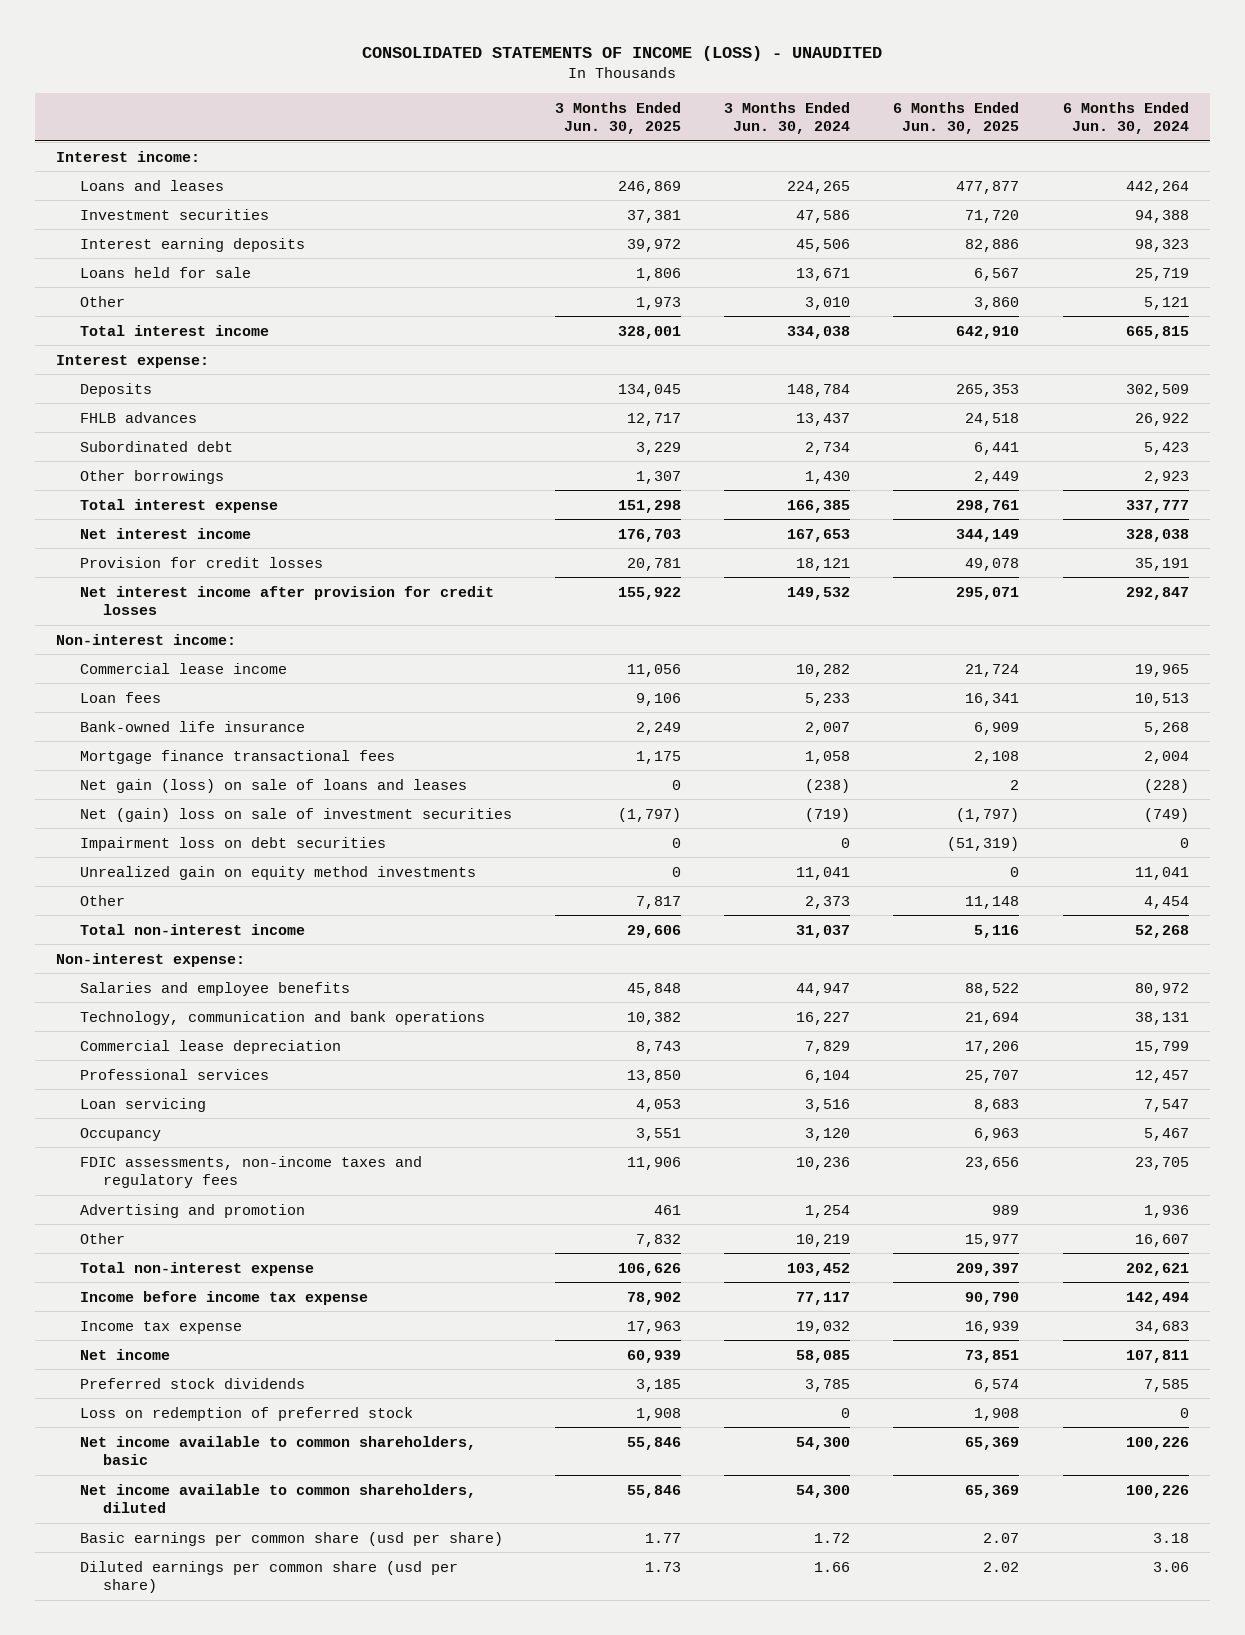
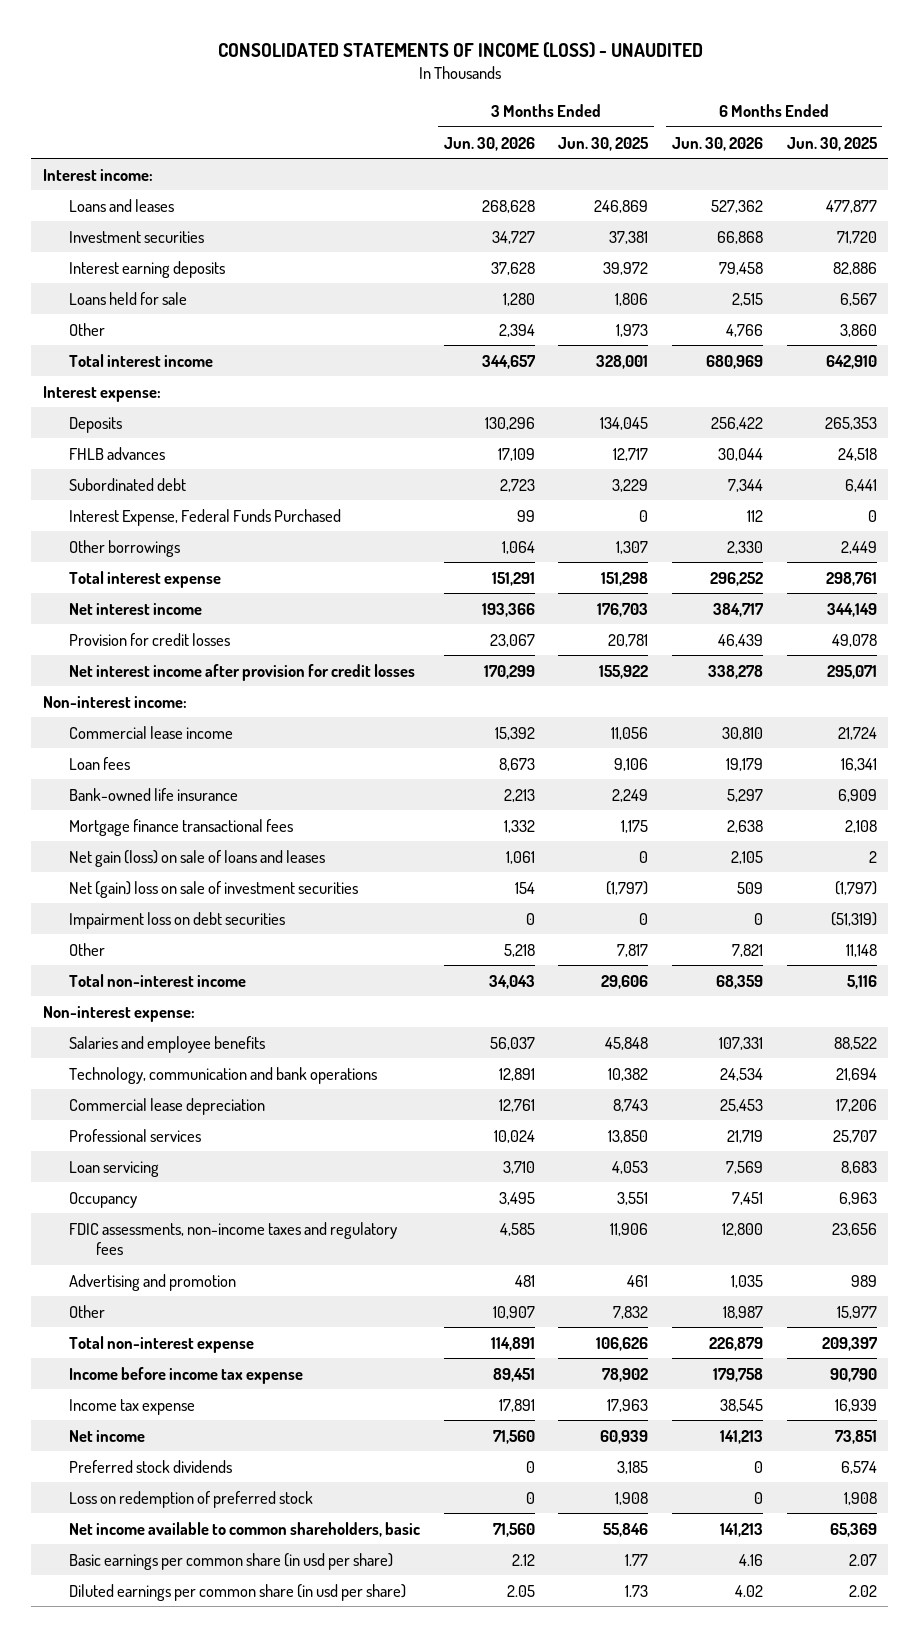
- | 3 Months Ended Jun. 30, 2025 | 3 Months Ended Jun. 30, 2024 | 6 Months Ended Jun. 30, 2025 | 6 Months Ended Jun. 30, 2024
+ | 3 Months Ended Jun. 30, 2026 | 3 Months Ended Jun. 30, 2025 | 6 Months Ended Jun. 30, 2026 | 6 Months Ended Jun. 30, 2025
+ Interest Expense, Federal Funds Purchased | 99 | 0 | 112 | 0
- Unrealized gain on equity method investments | 0 | 11,041 | 0 | 11,041
- Net income available to common shareholders, diluted | 55,846 | 54,300 | 65,369 | 100,226
- Basic earnings per common share (usd per share) | 1.77 | 1.72 | 2.07 | 3.18
- Diluted earnings per common share (usd per share) | 1.73 | 1.66 | 2.02 | 3.06
+ Basic earnings per common share (in usd per share) | 2.12 | 1.77 | 4.16 | 2.07
+ Diluted earnings per common share (in usd per share) | 2.05 | 1.73 | 4.02 | 2.02

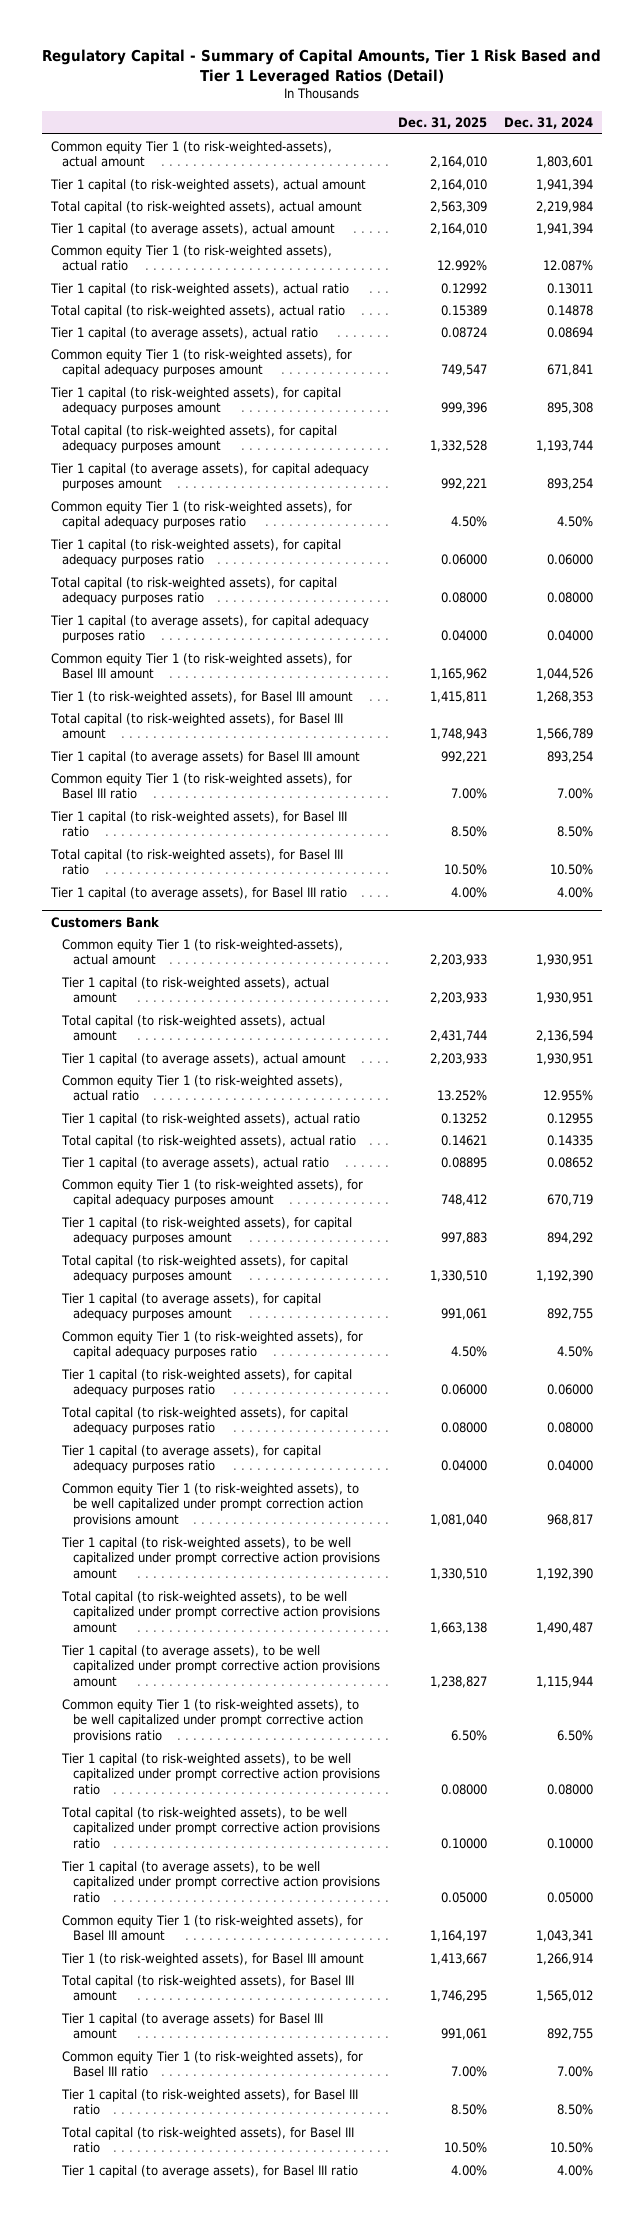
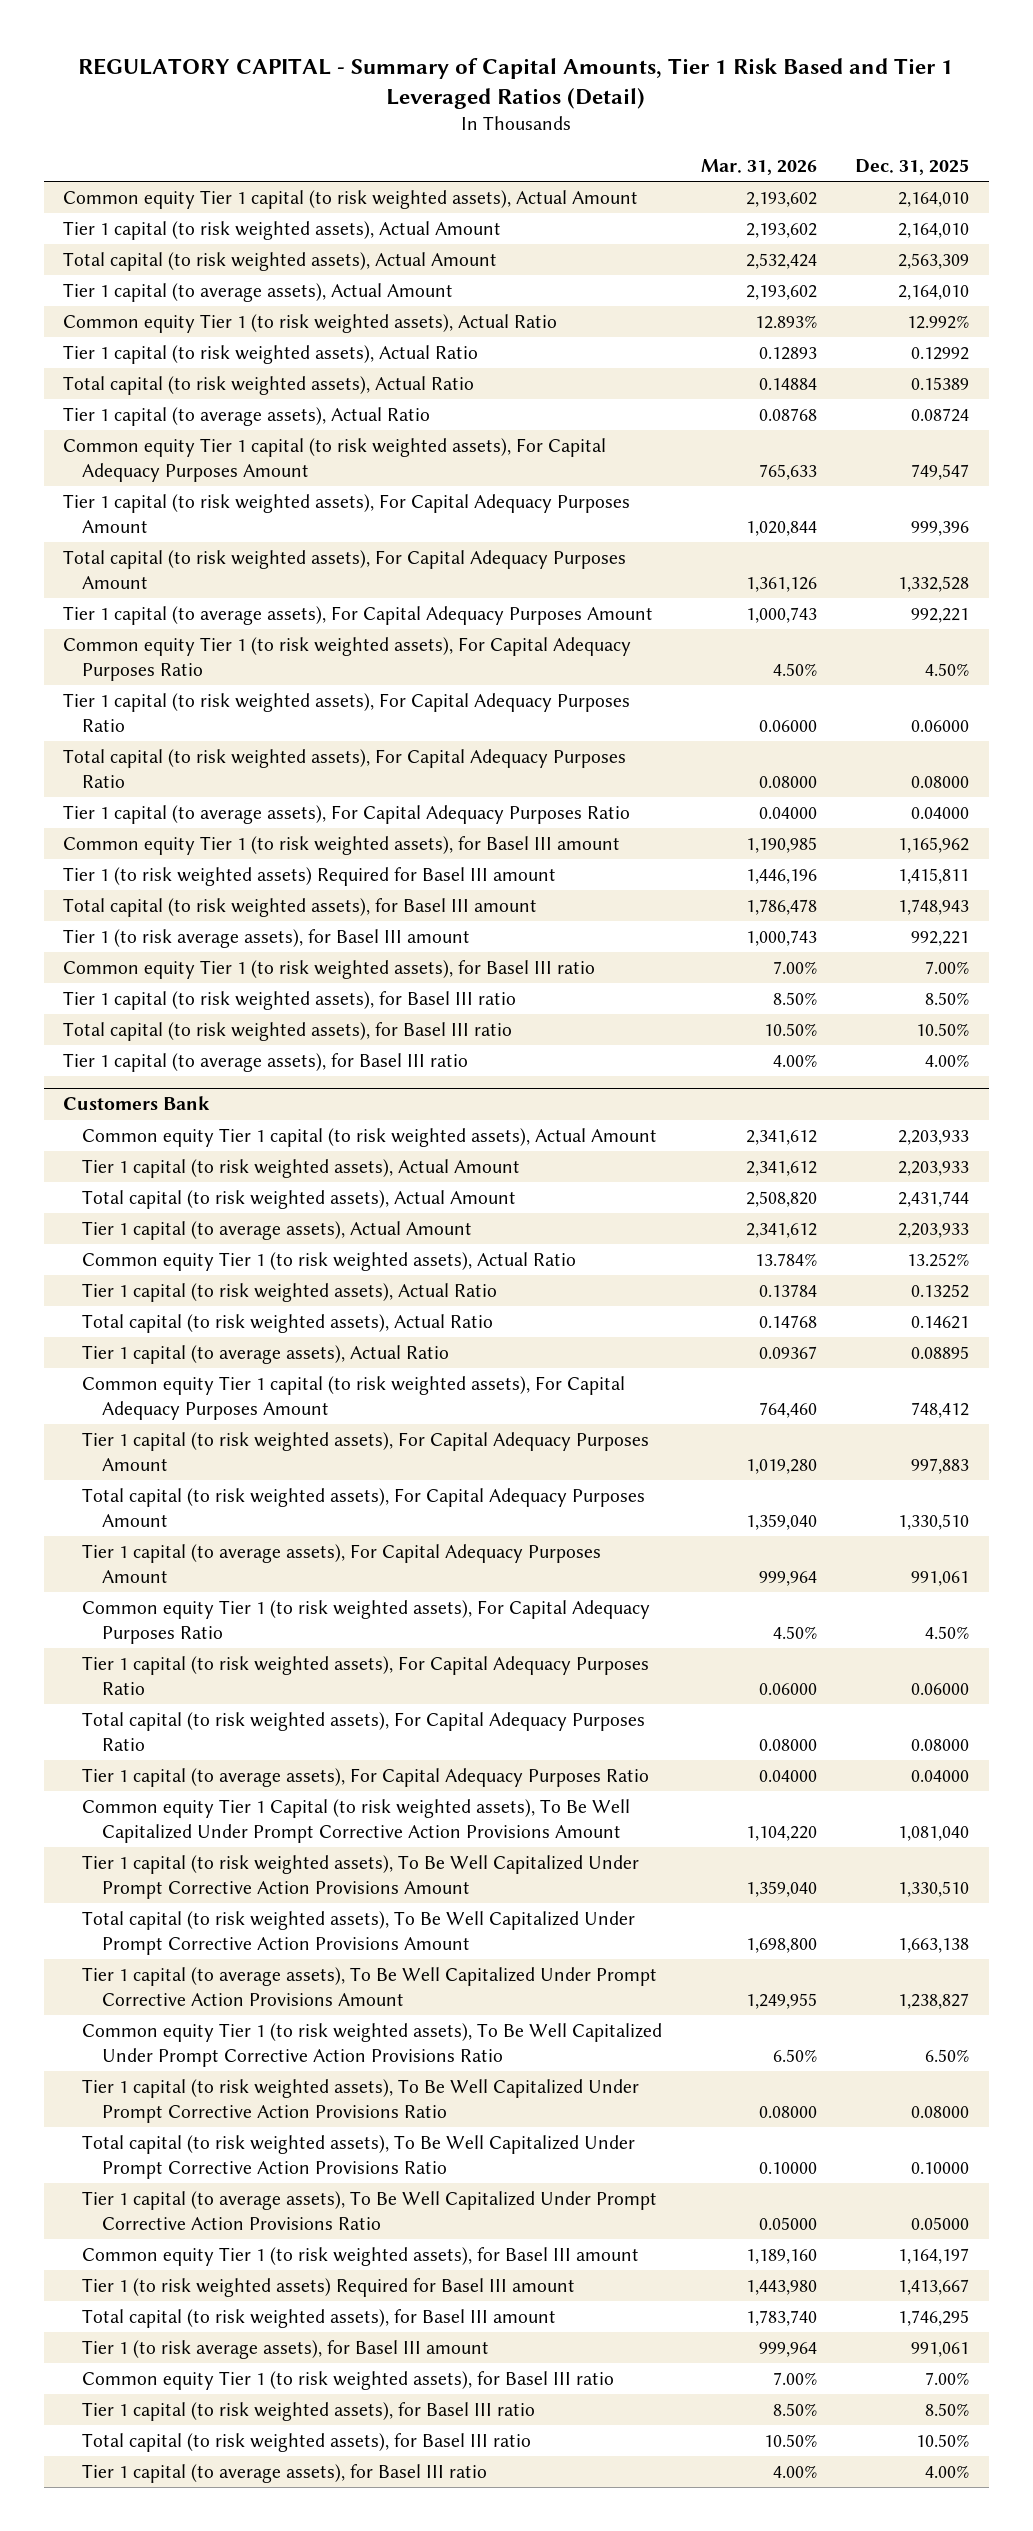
- Regulatory Capital - Summary of Capital Amounts, Tier 1 Risk Based and Tier 1 Leveraged Ratios (Detail)
+ REGULATORY CAPITAL - Summary of Capital Amounts, Tier 1 Risk Based and Tier 1 Leveraged Ratios (Detail)
- | Dec. 31, 2025 | Dec. 31, 2024
+ | Mar. 31, 2026 | Dec. 31, 2025
- Common equity Tier 1 (to risk-weighted-assets), actual amount | 2,164,010 | 1,803,601
- Tier 1 capital (to risk-weighted assets), actual amount | 2,164,010 | 1,941,394
- Total capital (to risk-weighted assets), actual amount | 2,563,309 | 2,219,984
- Tier 1 capital (to average assets), actual amount | 2,164,010 | 1,941,394
- Common equity Tier 1 (to risk-weighted assets), actual ratio | 12.992% | 12.087%
- Tier 1 capital (to risk-weighted assets), actual ratio | 0.12992 | 0.13011
- Total capital (to risk-weighted assets), actual ratio | 0.15389 | 0.14878
- Tier 1 capital (to average assets), actual ratio | 0.08724 | 0.08694
- Common equity Tier 1 (to risk-weighted assets), for capital adequacy purposes amount | 749,547 | 671,841
- Tier 1 capital (to risk-weighted assets), for capital adequacy purposes amount | 999,396 | 895,308
- Total capital (to risk-weighted assets), for capital adequacy purposes amount | 1,332,528 | 1,193,744
- Tier 1 capital (to average assets), for capital adequacy purposes amount | 992,221 | 893,254
- Common equity Tier 1 (to risk-weighted assets), for capital adequacy purposes ratio | 4.50% | 4.50%
- Tier 1 capital (to risk-weighted assets), for capital adequacy purposes ratio | 0.06000 | 0.06000
- Total capital (to risk-weighted assets), for capital adequacy purposes ratio | 0.08000 | 0.08000
- Tier 1 capital (to average assets), for capital adequacy purposes ratio | 0.04000 | 0.04000
- Common equity Tier 1 (to risk-weighted assets), for Basel III amount | 1,165,962 | 1,044,526
- Tier 1 (to risk-weighted assets), for Basel III amount | 1,415,811 | 1,268,353
- Total capital (to risk-weighted assets), for Basel III amount | 1,748,943 | 1,566,789
- Tier 1 capital (to average assets) for Basel III amount | 992,221 | 893,254
- Common equity Tier 1 (to risk-weighted assets), for Basel III ratio | 7.00% | 7.00%
- Tier 1 capital (to risk-weighted assets), for Basel III ratio | 8.50% | 8.50%
- Total capital (to risk-weighted assets), for Basel III ratio | 10.50% | 10.50%
+ Common equity Tier 1 capital (to risk weighted assets), Actual Amount | 2,193,602 | 2,164,010
+ Tier 1 capital (to risk weighted assets), Actual Amount | 2,193,602 | 2,164,010
+ Total capital (to risk weighted assets), Actual Amount | 2,532,424 | 2,563,309
+ Tier 1 capital (to average assets), Actual Amount | 2,193,602 | 2,164,010
+ Common equity Tier 1 (to risk weighted assets), Actual Ratio | 12.893% | 12.992%
+ Tier 1 capital (to risk weighted assets), Actual Ratio | 0.12893 | 0.12992
+ Total capital (to risk weighted assets), Actual Ratio | 0.14884 | 0.15389
+ Tier 1 capital (to average assets), Actual Ratio | 0.08768 | 0.08724
+ Common equity Tier 1 capital (to risk weighted assets), For Capital Adequacy Purposes Amount | 765,633 | 749,547
+ Tier 1 capital (to risk weighted assets), For Capital Adequacy Purposes Amount | 1,020,844 | 999,396
+ Total capital (to risk weighted assets), For Capital Adequacy Purposes Amount | 1,361,126 | 1,332,528
+ Tier 1 capital (to average assets), For Capital Adequacy Purposes Amount | 1,000,743 | 992,221
+ Common equity Tier 1 (to risk weighted assets), For Capital Adequacy Purposes Ratio | 4.50% | 4.50%
+ Tier 1 capital (to risk weighted assets), For Capital Adequacy Purposes Ratio | 0.06000 | 0.06000
+ Total capital (to risk weighted assets), For Capital Adequacy Purposes Ratio | 0.08000 | 0.08000
+ Tier 1 capital (to average assets), For Capital Adequacy Purposes Ratio | 0.04000 | 0.04000
+ Common equity Tier 1 (to risk weighted assets), for Basel III amount | 1,190,985 | 1,165,962
+ Tier 1 (to risk weighted assets) Required for Basel III amount | 1,446,196 | 1,415,811
+ Total capital (to risk weighted assets), for Basel III amount | 1,786,478 | 1,748,943
+ Tier 1 (to risk average assets), for Basel III amount | 1,000,743 | 992,221
+ Common equity Tier 1 (to risk weighted assets), for Basel III ratio | 7.00% | 7.00%
+ Tier 1 capital (to risk weighted assets), for Basel III ratio | 8.50% | 8.50%
+ Total capital (to risk weighted assets), for Basel III ratio | 10.50% | 10.50%
@ Customers Bank
- Common equity Tier 1 (to risk-weighted-assets), actual amount | 2,203,933 | 1,930,951
- Tier 1 capital (to risk-weighted assets), actual amount | 2,203,933 | 1,930,951
- Total capital (to risk-weighted assets), actual amount | 2,431,744 | 2,136,594
- Tier 1 capital (to average assets), actual amount | 2,203,933 | 1,930,951
- Common equity Tier 1 (to risk-weighted assets), actual ratio | 13.252% | 12.955%
- Tier 1 capital (to risk-weighted assets), actual ratio | 0.13252 | 0.12955
- Total capital (to risk-weighted assets), actual ratio | 0.14621 | 0.14335
- Tier 1 capital (to average assets), actual ratio | 0.08895 | 0.08652
- Common equity Tier 1 (to risk-weighted assets), for capital adequacy purposes amount | 748,412 | 670,719
- Tier 1 capital (to risk-weighted assets), for capital adequacy purposes amount | 997,883 | 894,292
- Total capital (to risk-weighted assets), for capital adequacy purposes amount | 1,330,510 | 1,192,390
- Tier 1 capital (to average assets), for capital adequacy purposes amount | 991,061 | 892,755
- Common equity Tier 1 (to risk-weighted assets), for capital adequacy purposes ratio | 4.50% | 4.50%
- Tier 1 capital (to risk-weighted assets), for capital adequacy purposes ratio | 0.06000 | 0.06000
- Total capital (to risk-weighted assets), for capital adequacy purposes ratio | 0.08000 | 0.08000
- Tier 1 capital (to average assets), for capital adequacy purposes ratio | 0.04000 | 0.04000
- Common equity Tier 1 (to risk-weighted assets), to be well capitalized under prompt correction action provisions amount | 1,081,040 | 968,817
- Tier 1 capital (to risk-weighted assets), to be well capitalized under prompt corrective action provisions amount | 1,330,510 | 1,192,390
- Total capital (to risk-weighted assets), to be well capitalized under prompt corrective action provisions amount | 1,663,138 | 1,490,487
- Tier 1 capital (to average assets), to be well capitalized under prompt corrective action provisions amount | 1,238,827 | 1,115,944
- Common equity Tier 1 (to risk-weighted assets), to be well capitalized under prompt corrective action provisions ratio | 6.50% | 6.50%
- Tier 1 capital (to risk-weighted assets), to be well capitalized under prompt corrective action provisions ratio | 0.08000 | 0.08000
- Total capital (to risk-weighted assets), to be well capitalized under prompt corrective action provisions ratio | 0.10000 | 0.10000
- Tier 1 capital (to average assets), to be well capitalized under prompt corrective action provisions ratio | 0.05000 | 0.05000
- Common equity Tier 1 (to risk-weighted assets), for Basel III amount | 1,164,197 | 1,043,341
- Tier 1 (to risk-weighted assets), for Basel III amount | 1,413,667 | 1,266,914
- Total capital (to risk-weighted assets), for Basel III amount | 1,746,295 | 1,565,012
- Tier 1 capital (to average assets) for Basel III amount | 991,061 | 892,755
- Common equity Tier 1 (to risk-weighted assets), for Basel III ratio | 7.00% | 7.00%
- Tier 1 capital (to risk-weighted assets), for Basel III ratio | 8.50% | 8.50%
- Total capital (to risk-weighted assets), for Basel III ratio | 10.50% | 10.50%
+ Common equity Tier 1 capital (to risk weighted assets), Actual Amount | 2,341,612 | 2,203,933
+ Tier 1 capital (to risk weighted assets), Actual Amount | 2,341,612 | 2,203,933
+ Total capital (to risk weighted assets), Actual Amount | 2,508,820 | 2,431,744
+ Tier 1 capital (to average assets), Actual Amount | 2,341,612 | 2,203,933
+ Common equity Tier 1 (to risk weighted assets), Actual Ratio | 13.784% | 13.252%
+ Tier 1 capital (to risk weighted assets), Actual Ratio | 0.13784 | 0.13252
+ Total capital (to risk weighted assets), Actual Ratio | 0.14768 | 0.14621
+ Tier 1 capital (to average assets), Actual Ratio | 0.09367 | 0.08895
+ Common equity Tier 1 capital (to risk weighted assets), For Capital Adequacy Purposes Amount | 764,460 | 748,412
+ Tier 1 capital (to risk weighted assets), For Capital Adequacy Purposes Amount | 1,019,280 | 997,883
+ Total capital (to risk weighted assets), For Capital Adequacy Purposes Amount | 1,359,040 | 1,330,510
+ Tier 1 capital (to average assets), For Capital Adequacy Purposes Amount | 999,964 | 991,061
+ Common equity Tier 1 (to risk weighted assets), For Capital Adequacy Purposes Ratio | 4.50% | 4.50%
+ Tier 1 capital (to risk weighted assets), For Capital Adequacy Purposes Ratio | 0.06000 | 0.06000
+ Total capital (to risk weighted assets), For Capital Adequacy Purposes Ratio | 0.08000 | 0.08000
+ Tier 1 capital (to average assets), For Capital Adequacy Purposes Ratio | 0.04000 | 0.04000
+ Common equity Tier 1 Capital (to risk weighted assets), To Be Well Capitalized Under Prompt Corrective Action Provisions Amount | 1,104,220 | 1,081,040
+ Tier 1 capital (to risk weighted assets), To Be Well Capitalized Under Prompt Corrective Action Provisions Amount | 1,359,040 | 1,330,510
+ Total capital (to risk weighted assets), To Be Well Capitalized Under Prompt Corrective Action Provisions Amount | 1,698,800 | 1,663,138
+ Tier 1 capital (to average assets), To Be Well Capitalized Under Prompt Corrective Action Provisions Amount | 1,249,955 | 1,238,827
+ Common equity Tier 1 (to risk weighted assets), To Be Well Capitalized Under Prompt Corrective Action Provisions Ratio | 6.50% | 6.50%
+ Tier 1 capital (to risk weighted assets), To Be Well Capitalized Under Prompt Corrective Action Provisions Ratio | 0.08000 | 0.08000
+ Total capital (to risk weighted assets), To Be Well Capitalized Under Prompt Corrective Action Provisions Ratio | 0.10000 | 0.10000
+ Tier 1 capital (to average assets), To Be Well Capitalized Under Prompt Corrective Action Provisions Ratio | 0.05000 | 0.05000
+ Common equity Tier 1 (to risk weighted assets), for Basel III amount | 1,189,160 | 1,164,197
+ Tier 1 (to risk weighted assets) Required for Basel III amount | 1,443,980 | 1,413,667
+ Total capital (to risk weighted assets), for Basel III amount | 1,783,740 | 1,746,295
+ Tier 1 (to risk average assets), for Basel III amount | 999,964 | 991,061
+ Common equity Tier 1 (to risk weighted assets), for Basel III ratio | 7.00% | 7.00%
+ Tier 1 capital (to risk weighted assets), for Basel III ratio | 8.50% | 8.50%
+ Total capital (to risk weighted assets), for Basel III ratio | 10.50% | 10.50%

